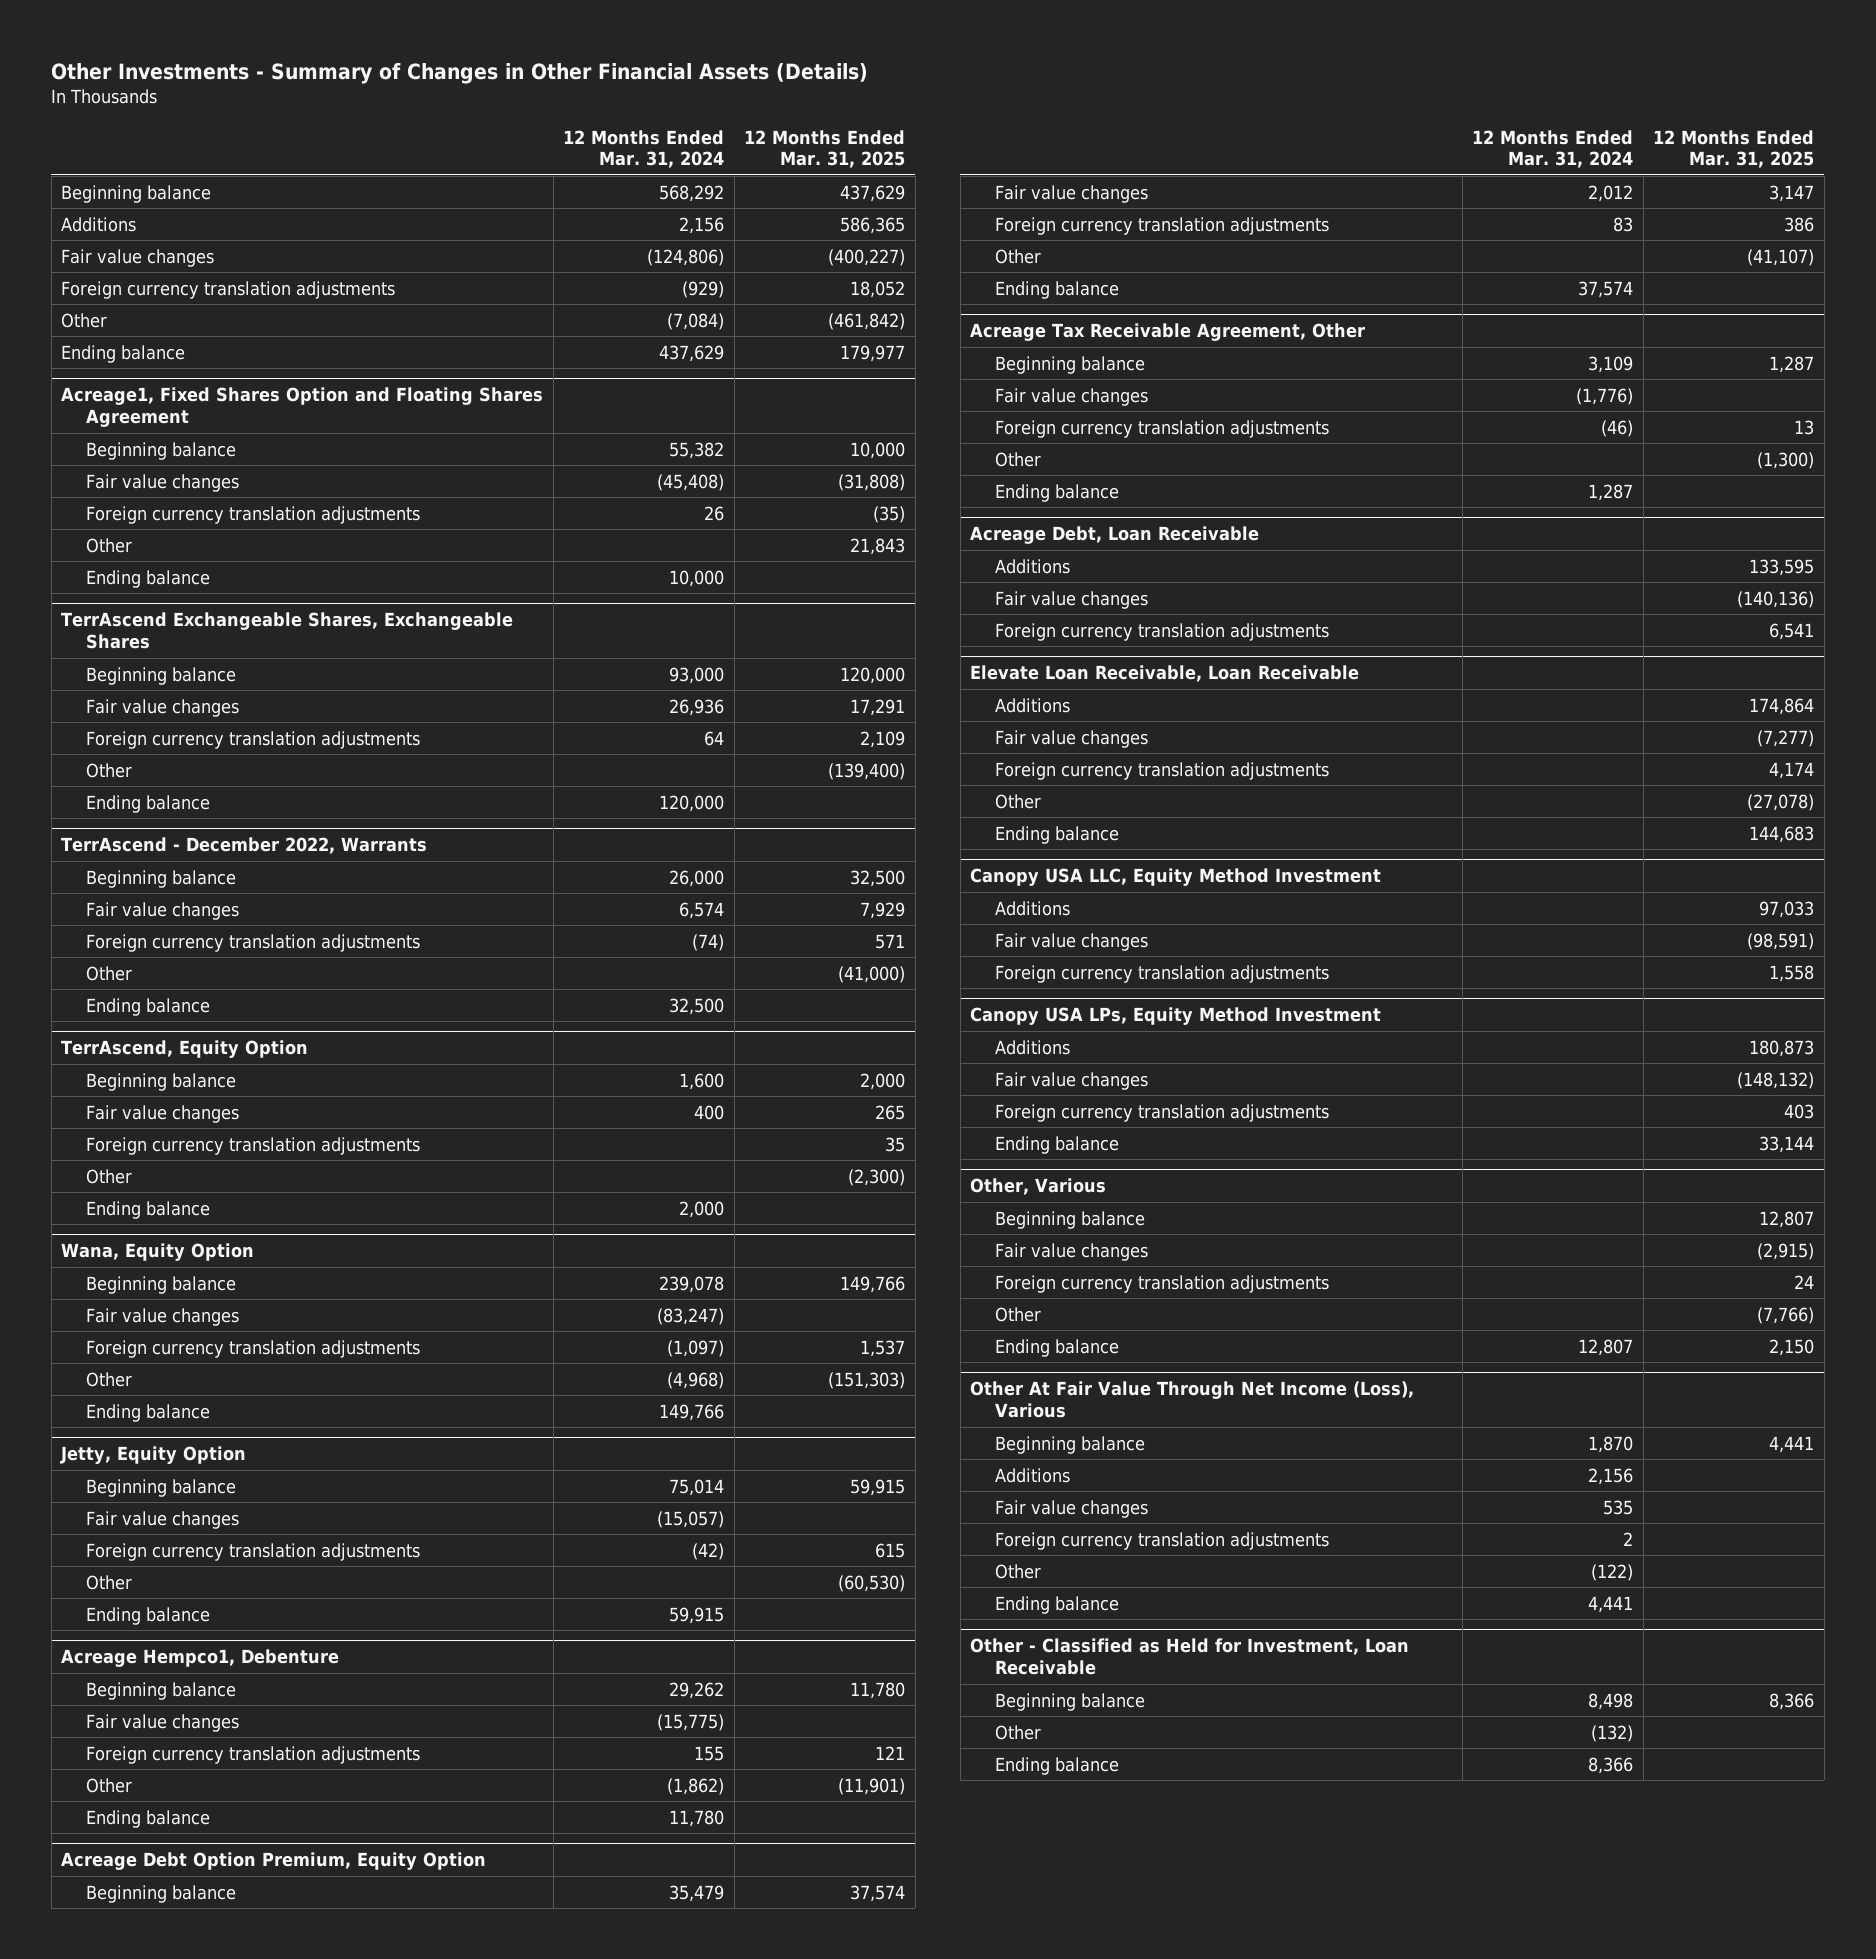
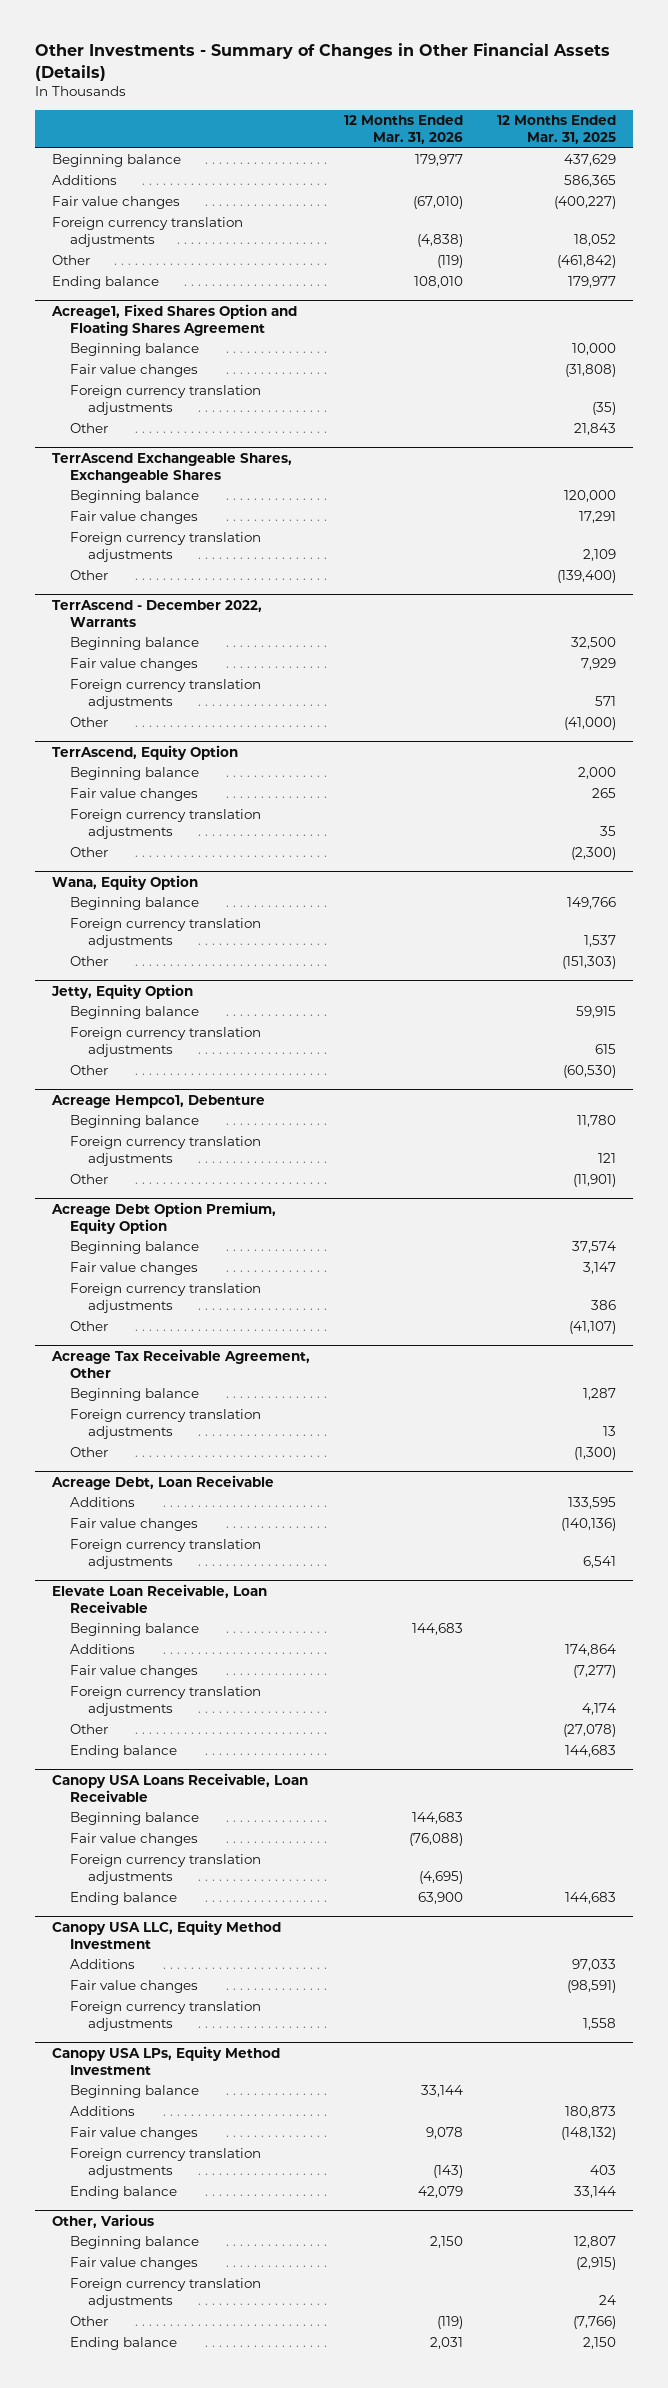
- | 12 Months Ended Mar. 31, 2024 | 12 Months Ended Mar. 31, 2025
+ | 12 Months Ended Mar. 31, 2026 | 12 Months Ended Mar. 31, 2025
@ Acreage1, Fixed Shares Option and Floating Shares Agreement
- Ending balance | 10,000 |
@ TerrAscend Exchangeable Shares, Exchangeable Shares
- Ending balance | 120,000 |
@ TerrAscend - December 2022, Warrants
- Ending balance | 32,500 |
@ TerrAscend, Equity Option
- Ending balance | 2,000 |
@ Wana, Equity Option
- Fair value changes | (83,247) |
- Ending balance | 149,766 |
@ Jetty, Equity Option
- Fair value changes | (15,057) |
- Ending balance | 59,915 |
@ Acreage Hempco1, Debenture
- Fair value changes | (15,775) |
- Ending balance | 11,780 |
@ Acreage Debt Option Premium, Equity Option
- Ending balance | 37,574 |
@ Acreage Tax Receivable Agreement, Other
- Fair value changes | (1,776) |
- Ending balance | 1,287 |
@ Elevate Loan Receivable, Loan Receivable
+ Beginning balance | 144,683 |
+ Canopy USA Loans Receivable, Loan Receivable
+ Beginning balance | 144,683 |
+ Fair value changes | (76,088) |
+ Foreign currency translation adjustments | (4,695) |
+ Ending balance | 63,900 | 144,683
@ Canopy USA LPs, Equity Method Investment
+ Beginning balance | 33,144 |
- Other At Fair Value Through Net Income (Loss), Various
- Beginning balance | 1,870 | 4,441
- Additions | 2,156 |
- Fair value changes | 535 |
- Foreign currency translation adjustments | 2 |
- Other | (122) |
- Ending balance | 4,441 |
- Other - Classified as Held for Investment, Loan Receivable
- Beginning balance | 8,498 | 8,366
- Other | (132) |
- Ending balance | 8,366 |

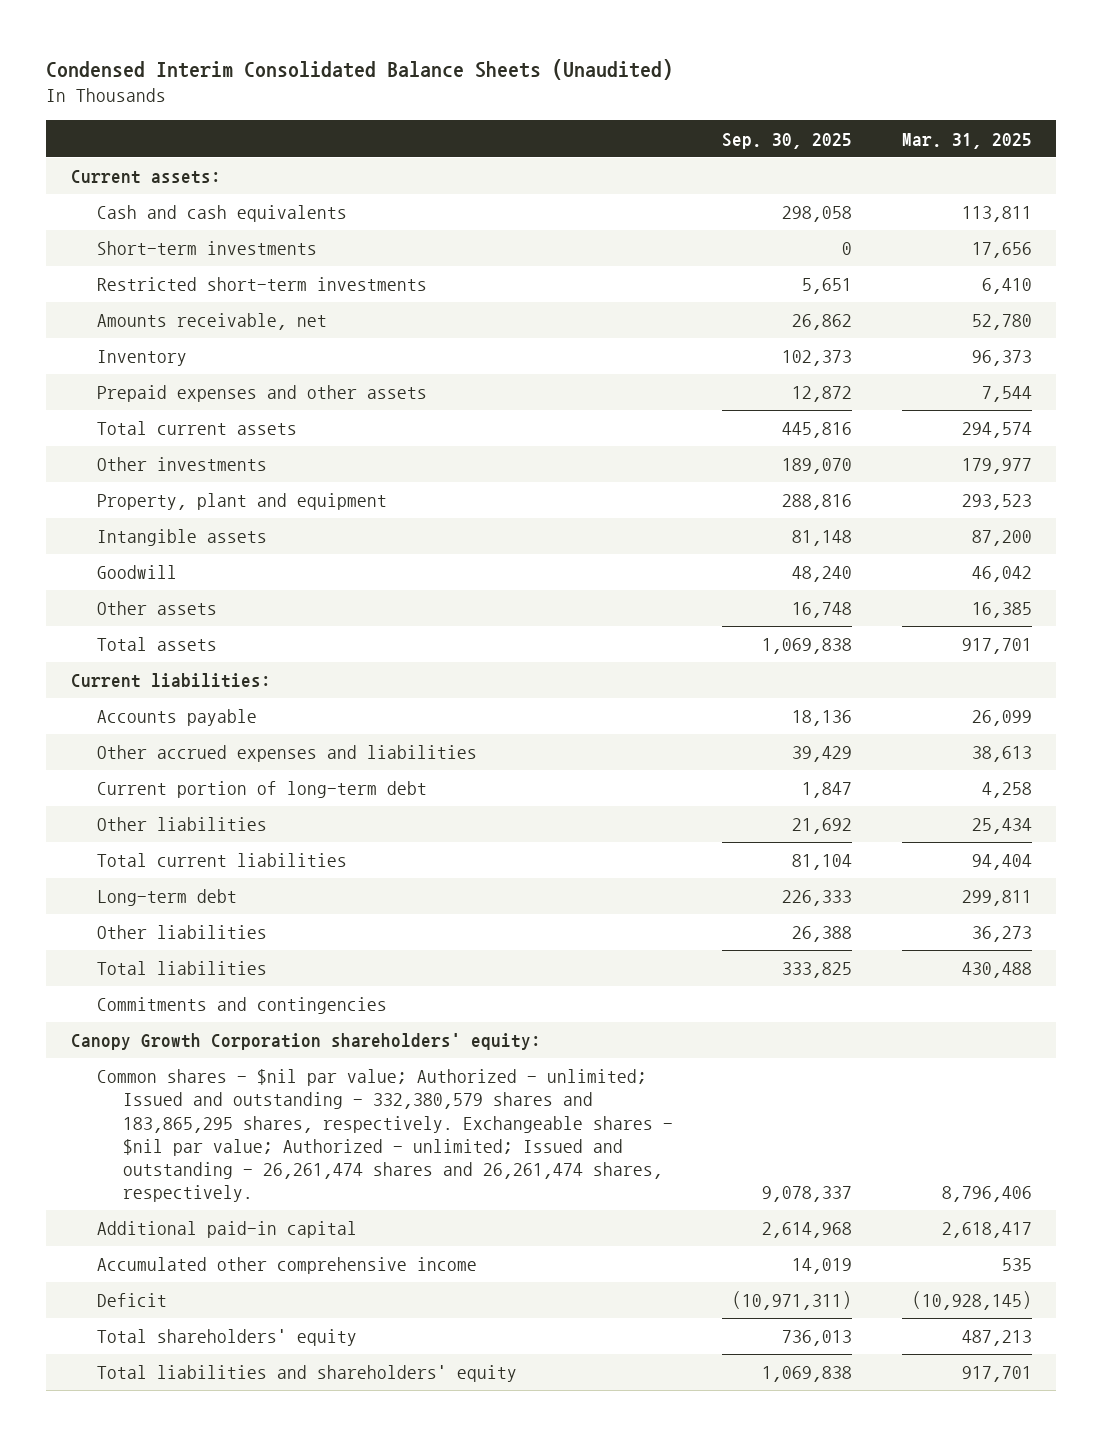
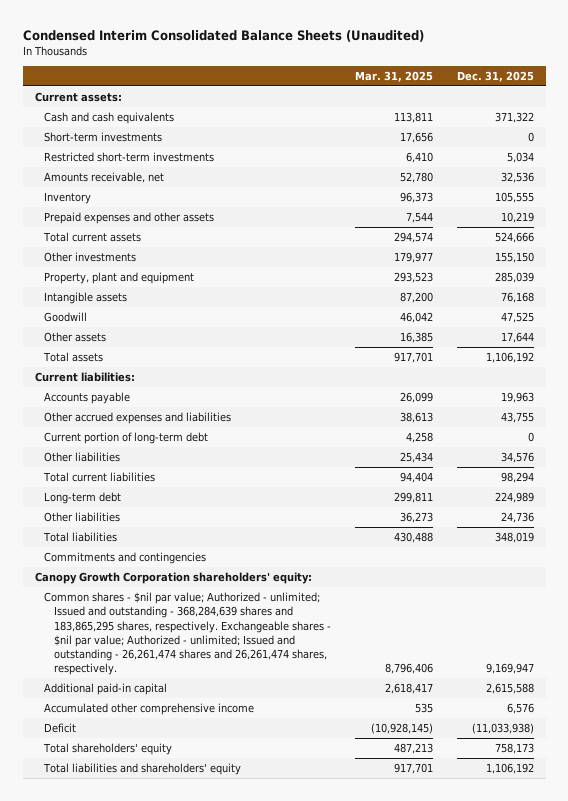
- | Sep. 30, 2025 | Mar. 31, 2025
+ | Mar. 31, 2025 | Dec. 31, 2025
- Common shares - $nil par value; Authorized - unlimited; Issued and outstanding - 332,380,579 shares and 183,865,295 shares, respectively. Exchangeable shares - $nil par value; Authorized - unlimited; Issued and outstanding - 26,261,474 shares and 26,261,474 shares, respectively. | 9,078,337 | 8,796,406
+ Common shares - $nil par value; Authorized - unlimited; Issued and outstanding - 368,284,639 shares and 183,865,295 shares, respectively. Exchangeable shares - $nil par value; Authorized - unlimited; Issued and outstanding - 26,261,474 shares and 26,261,474 shares, respectively. | 8,796,406 | 9,169,947

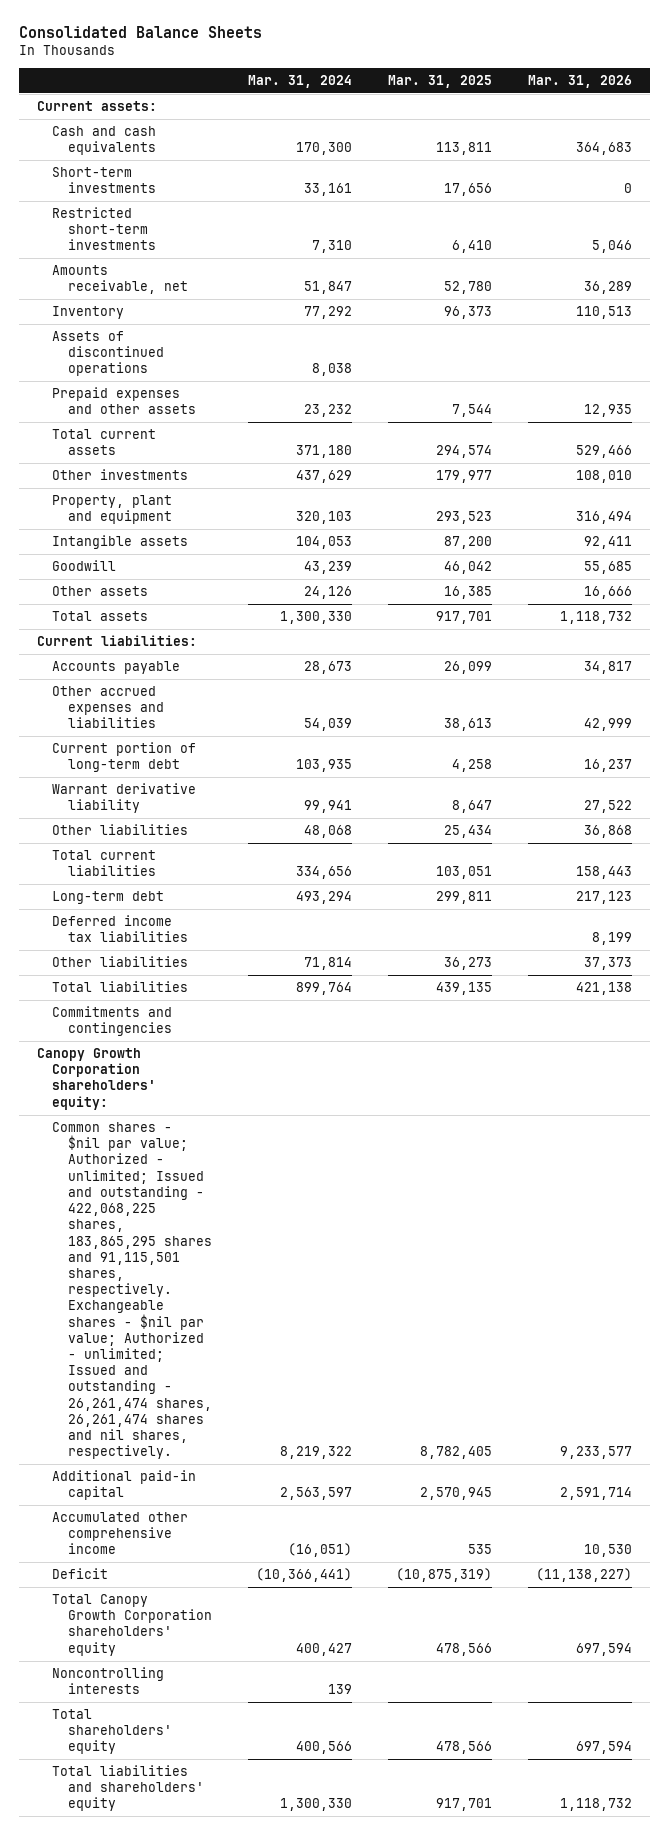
- Condensed Interim Consolidated Balance Sheets (Unaudited)
+ Consolidated Balance Sheets
- | Mar. 31, 2025 | Dec. 31, 2025
+ | Mar. 31, 2024 | Mar. 31, 2025 | Mar. 31, 2026
+ Assets of discontinued operations | 8,038 | |
+ Warrant derivative liability | 99,941 | 8,647 | 27,522
- Total current liabilities | 94,404 | 98,294
+ Total current liabilities | 334,656 | 103,051 | 158,443
+ Deferred income tax liabilities | | | 8,199
- Total liabilities | 430,488 | 348,019
+ Total liabilities | 899,764 | 439,135 | 421,138
- Common shares - $nil par value; Authorized - unlimited; Issued and outstanding - 368,284,639 shares and 183,865,295 shares, respectively. Exchangeable shares - $nil par value; Authorized - unlimited; Issued and outstanding - 26,261,474 shares and 26,261,474 shares, respectively. | 8,796,406 | 9,169,947
- Additional paid-in capital | 2,618,417 | 2,615,588
+ Common shares - $nil par value; Authorized - unlimited; Issued and outstanding - 422,068,225 shares, 183,865,295 shares and 91,115,501 shares, respectively. Exchangeable shares - $nil par value; Authorized - unlimited; Issued and outstanding - 26,261,474 shares, 26,261,474 shares and nil shares, respectively. | 8,219,322 | 8,782,405 | 9,233,577
+ Additional paid-in capital | 2,563,597 | 2,570,945 | 2,591,714
- Deficit | (10,928,145) | (11,033,938)
- Total shareholders' equity | 487,213 | 758,173
+ Deficit | (10,366,441) | (10,875,319) | (11,138,227)
+ Total Canopy Growth Corporation shareholders' equity | 400,427 | 478,566 | 697,594
+ Noncontrolling interests | 139 | |
+ Total shareholders' equity | 400,566 | 478,566 | 697,594

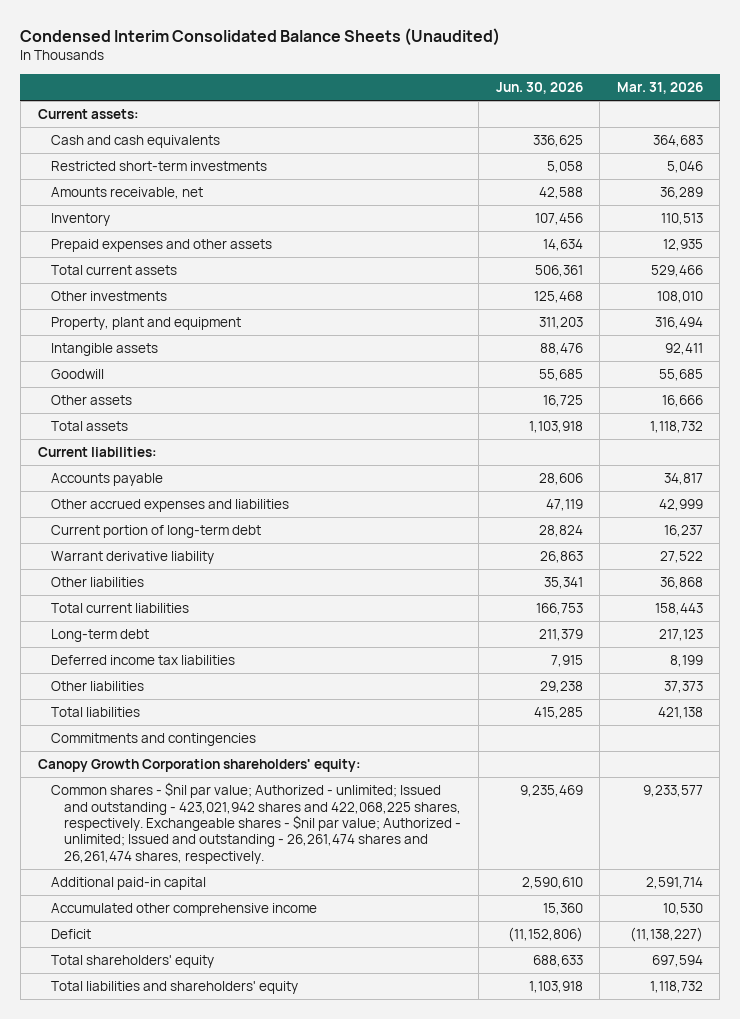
- Consolidated Balance Sheets
+ Condensed Interim Consolidated Balance Sheets (Unaudited)
- | Mar. 31, 2024 | Mar. 31, 2025 | Mar. 31, 2026
+ | Jun. 30, 2026 | Mar. 31, 2026
- Short-term investments | 33,161 | 17,656 | 0
- Assets of discontinued operations | 8,038 | |
- Common shares - $nil par value; Authorized - unlimited; Issued and outstanding - 422,068,225 shares, 183,865,295 shares and 91,115,501 shares, respectively. Exchangeable shares - $nil par value; Authorized - unlimited; Issued and outstanding - 26,261,474 shares, 26,261,474 shares and nil shares, respectively. | 8,219,322 | 8,782,405 | 9,233,577
+ Common shares - $nil par value; Authorized - unlimited; Issued and outstanding - 423,021,942 shares and 422,068,225 shares, respectively. Exchangeable shares - $nil par value; Authorized - unlimited; Issued and outstanding - 26,261,474 shares and 26,261,474 shares, respectively. | 9,235,469 | 9,233,577
- Total Canopy Growth Corporation shareholders' equity | 400,427 | 478,566 | 697,594
- Noncontrolling interests | 139 | |

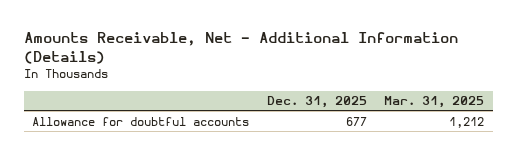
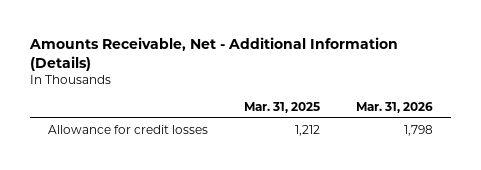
- | Dec. 31, 2025 | Mar. 31, 2025
+ | Mar. 31, 2025 | Mar. 31, 2026
- Allowance for doubtful accounts | 677 | 1,212
+ Allowance for credit losses | 1,212 | 1,798

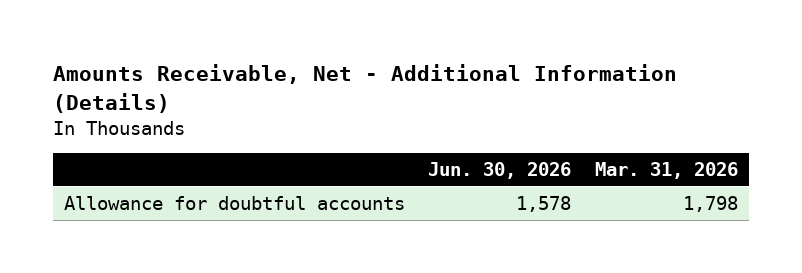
- | Mar. 31, 2025 | Mar. 31, 2026
+ | Jun. 30, 2026 | Mar. 31, 2026
- Allowance for credit losses | 1,212 | 1,798
+ Allowance for doubtful accounts | 1,578 | 1,798

